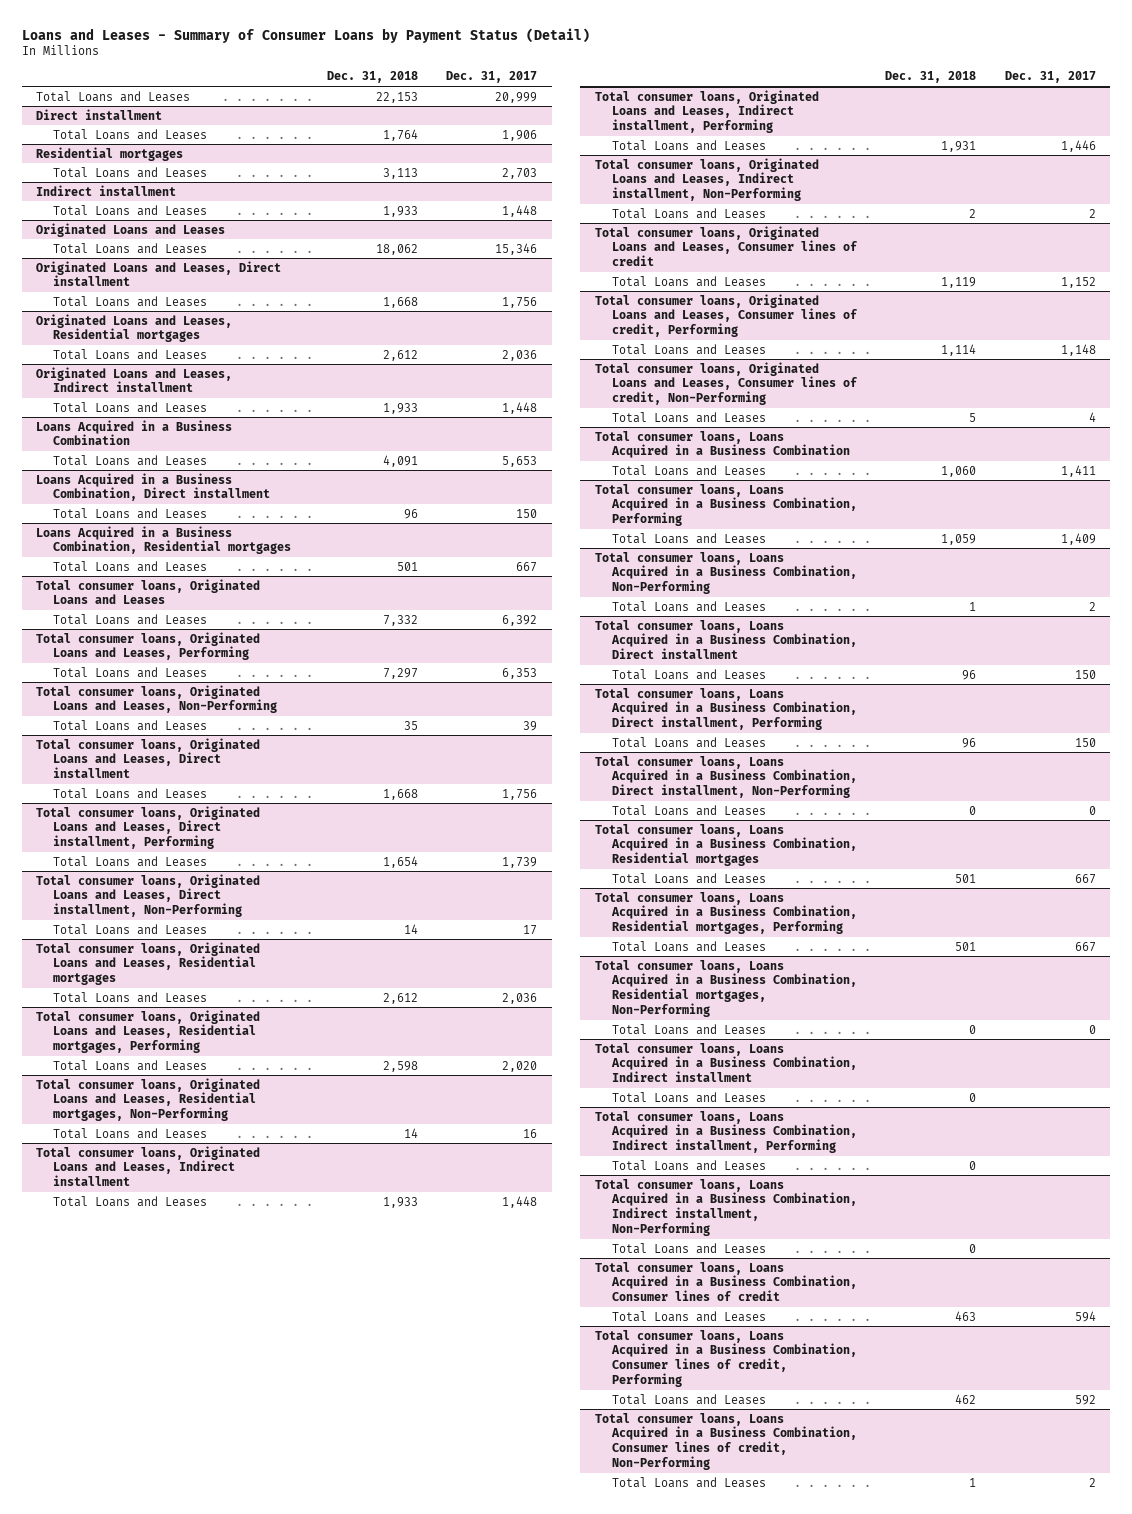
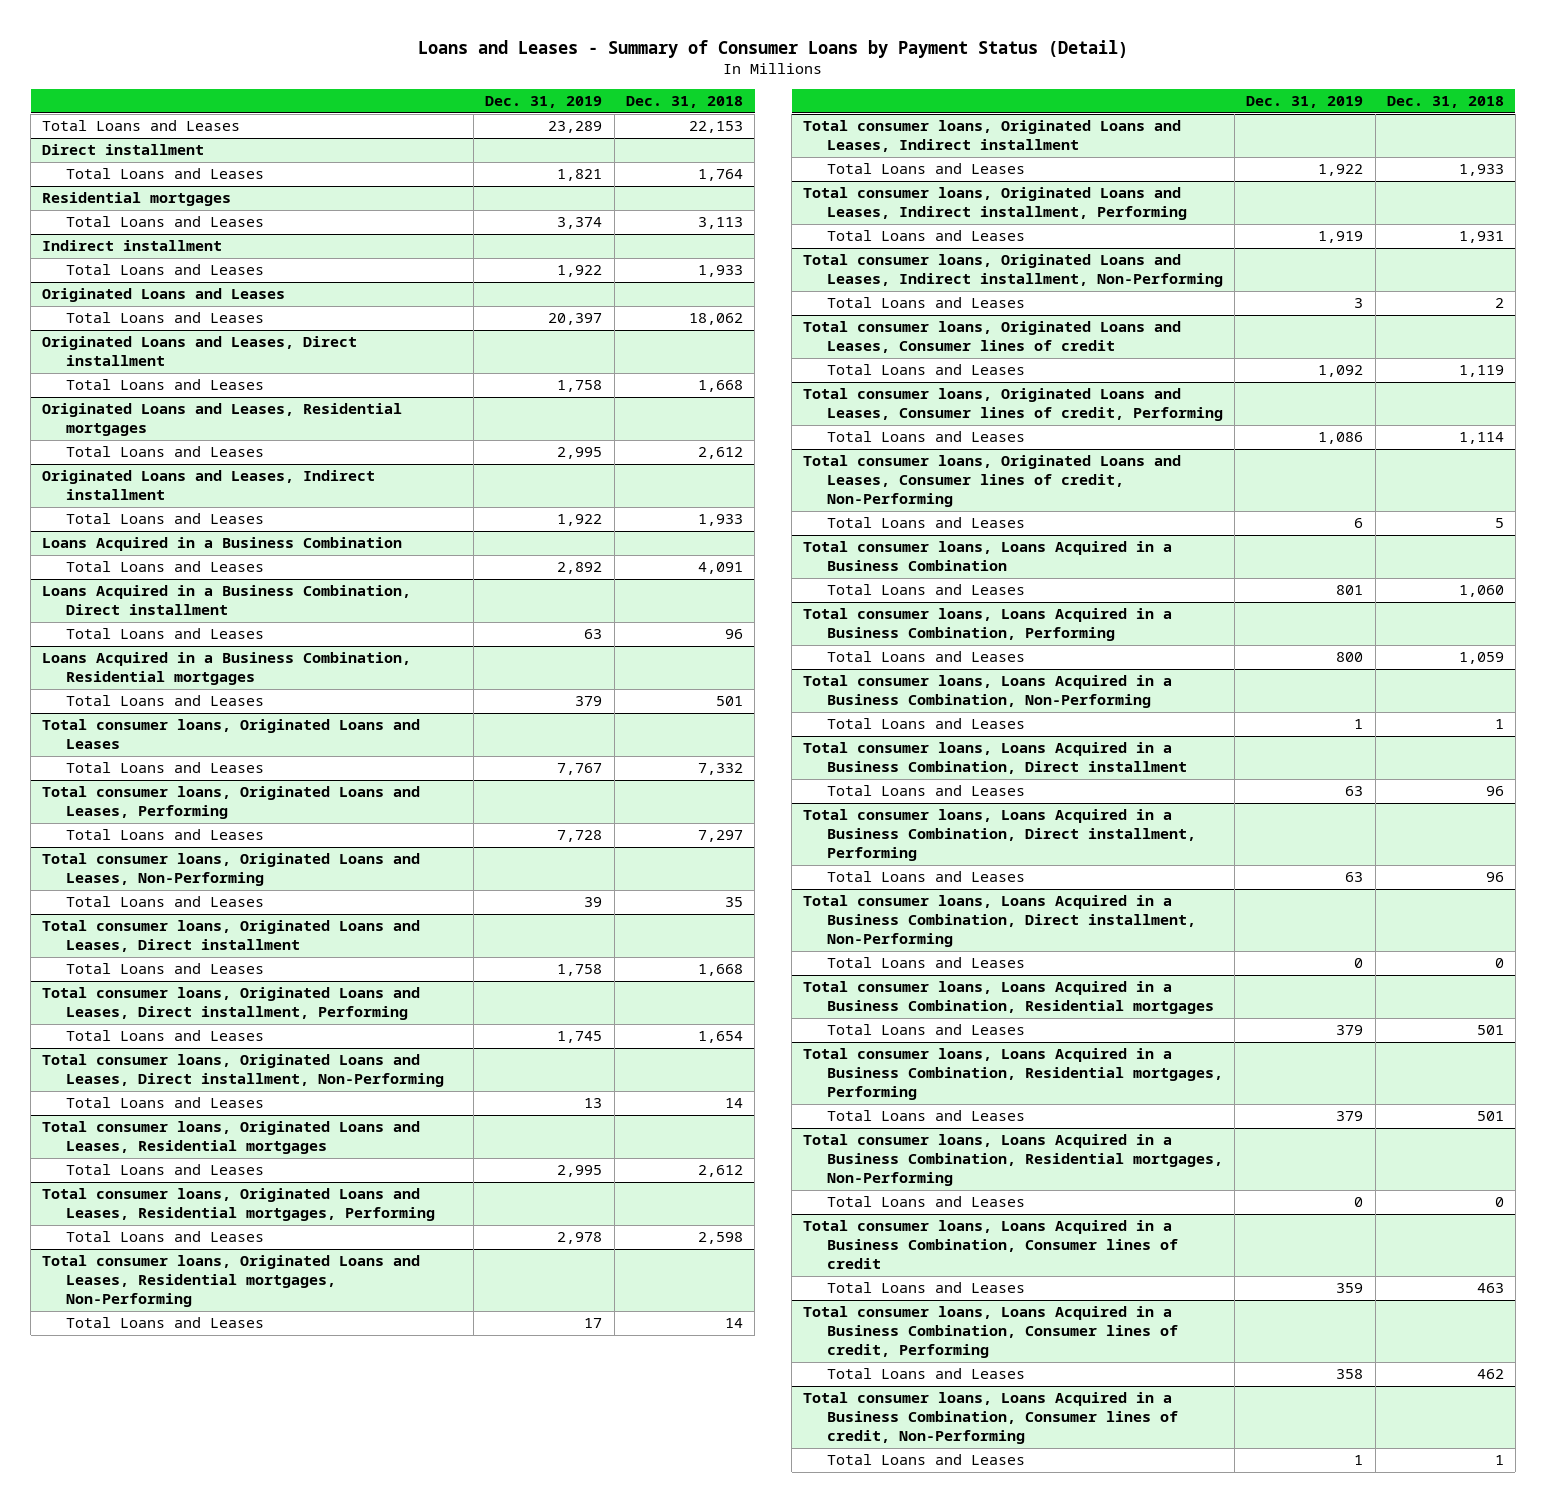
- | Dec. 31, 2018 | Dec. 31, 2017
+ | Dec. 31, 2019 | Dec. 31, 2018
- Total consumer loans, Loans Acquired in a Business Combination, Indirect installment
- Total Loans and Leases | 0 |
- Total consumer loans, Loans Acquired in a Business Combination, Indirect installment, Performing
- Total Loans and Leases | 0 |
- Total consumer loans, Loans Acquired in a Business Combination, Indirect installment, Non-Performing
- Total Loans and Leases | 0 |

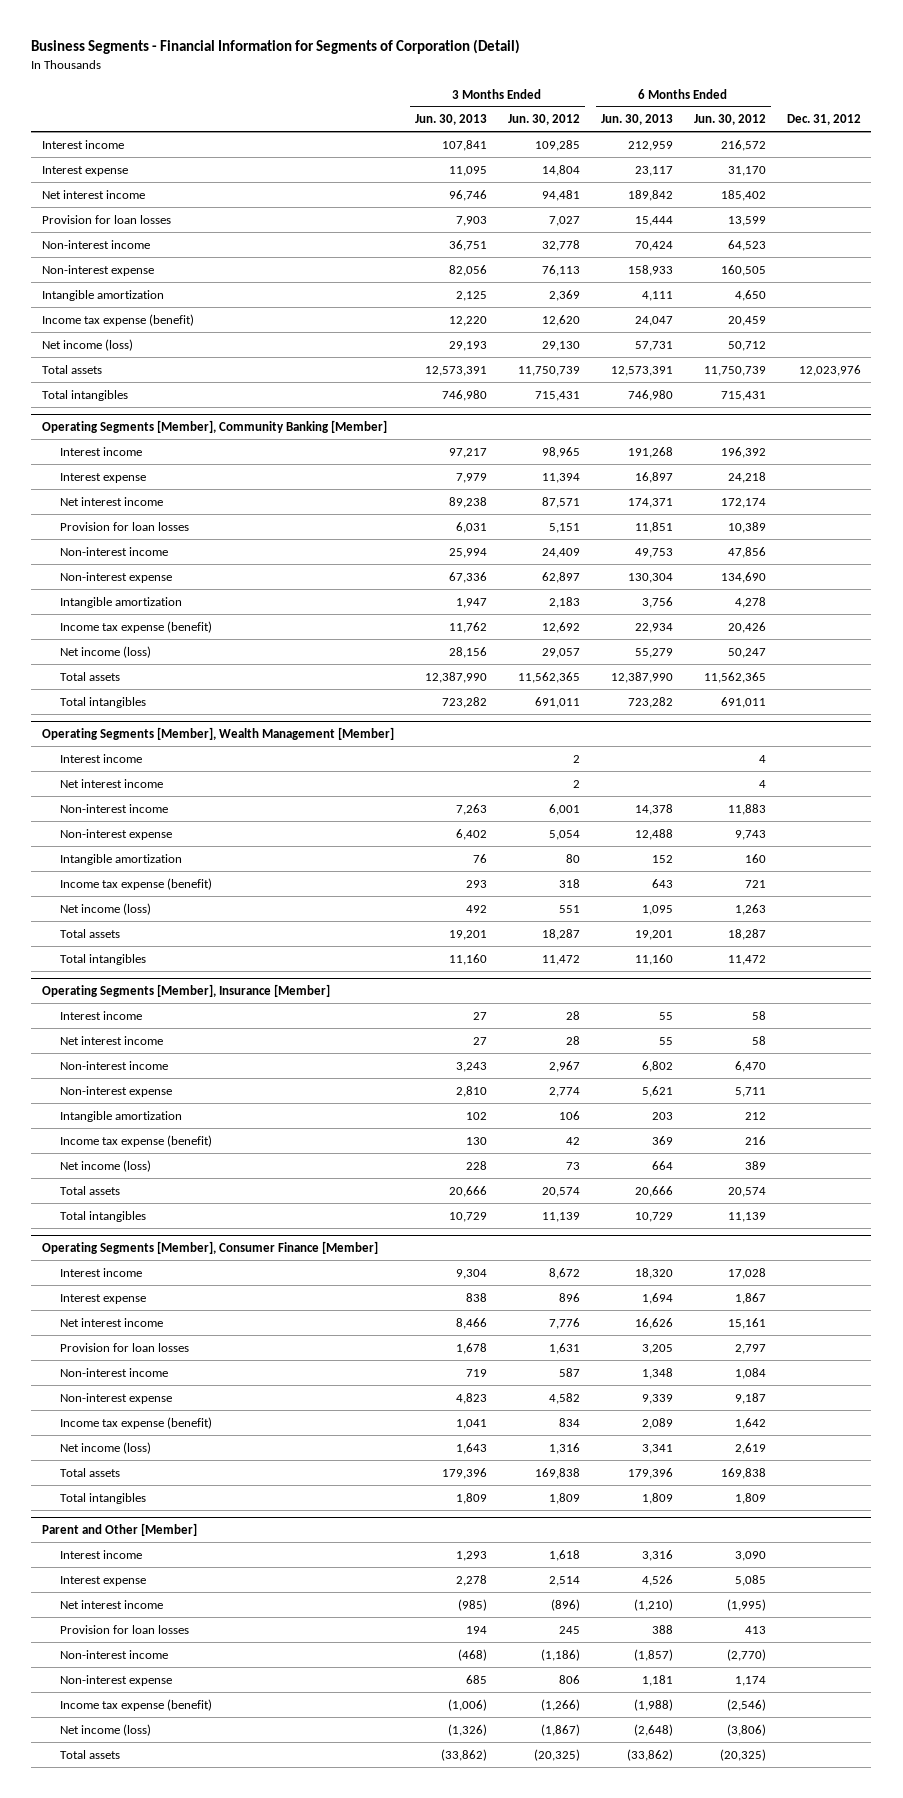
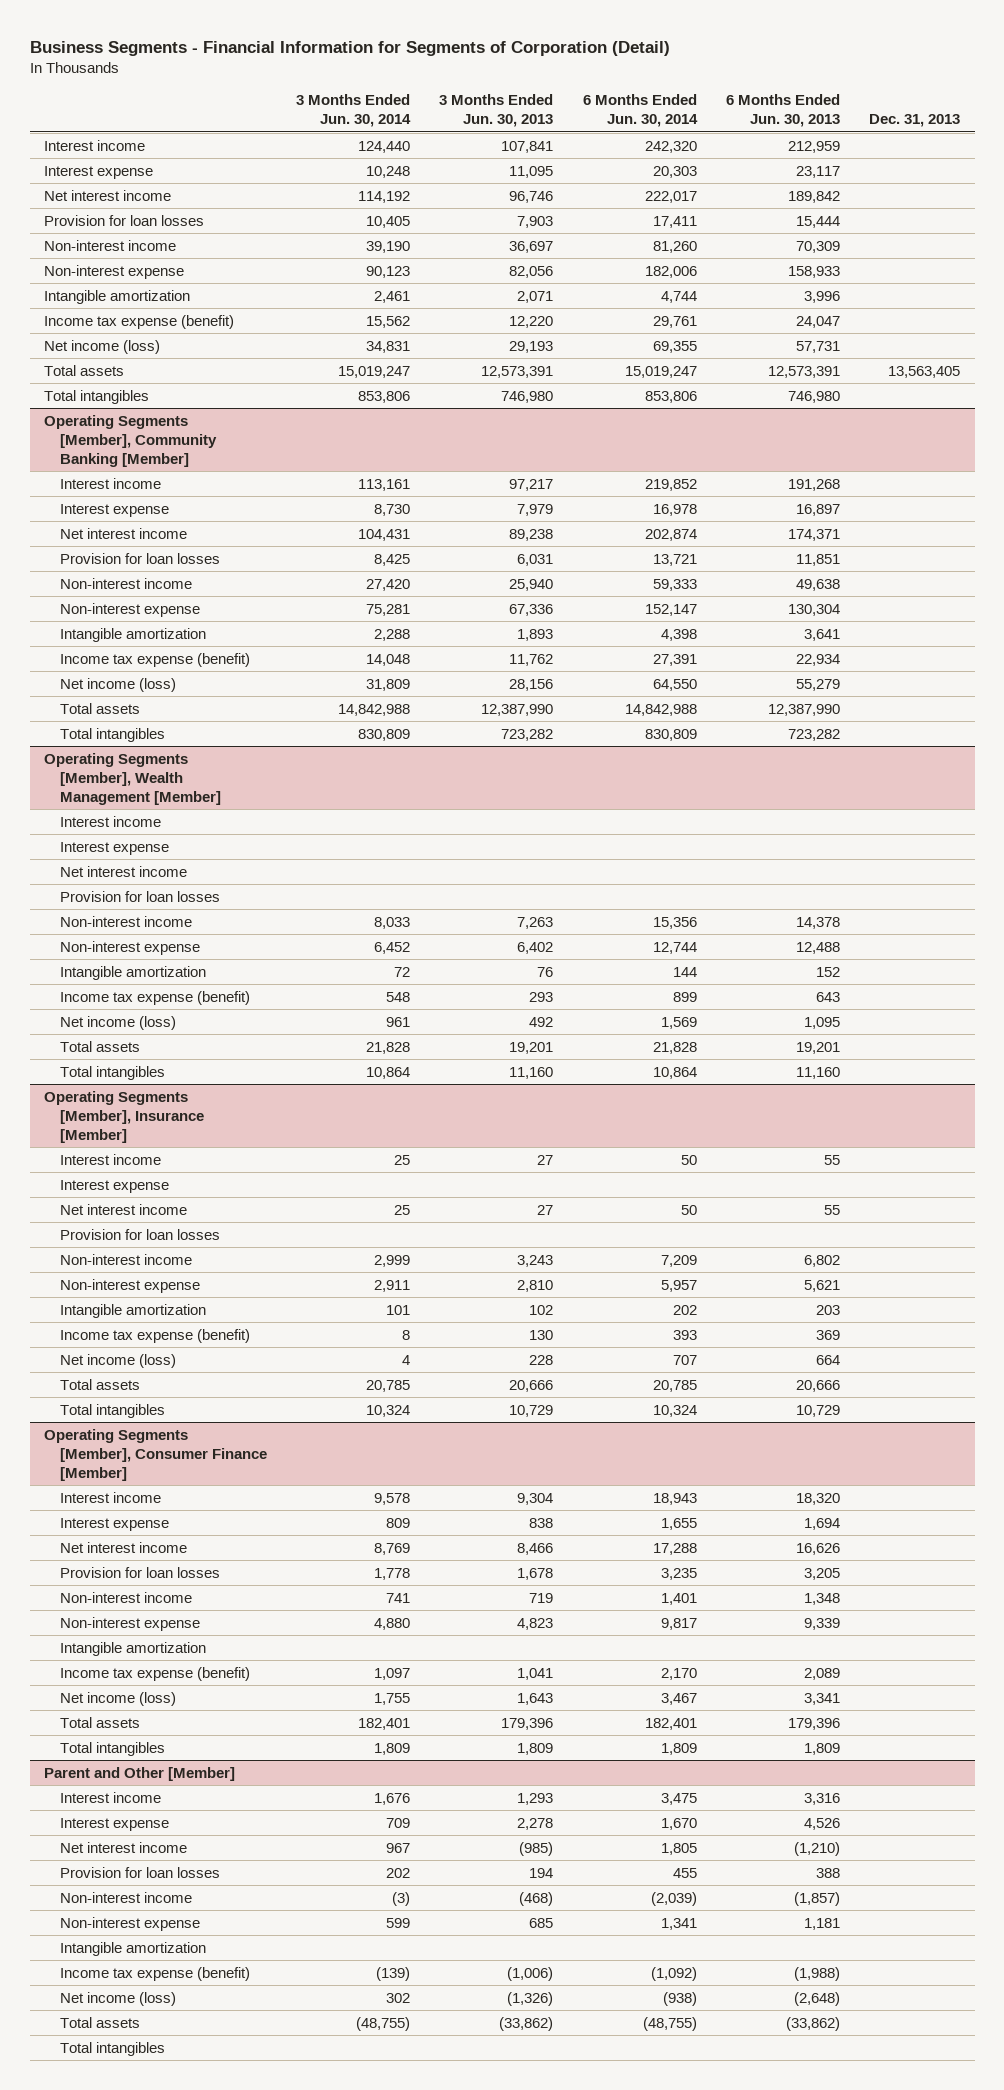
- | 3 Months Ended Jun. 30, 2013 | 3 Months Ended Jun. 30, 2012 | 6 Months Ended Jun. 30, 2013 | 6 Months Ended Jun. 30, 2012 | Dec. 31, 2012
+ | 3 Months Ended Jun. 30, 2014 | 3 Months Ended Jun. 30, 2013 | 6 Months Ended Jun. 30, 2014 | 6 Months Ended Jun. 30, 2013 | Dec. 31, 2013
- Non-interest income | 36,751 | 32,778 | 70,424 | 64,523 |
+ Non-interest income | 39,190 | 36,697 | 81,260 | 70,309 |
- Intangible amortization | 2,125 | 2,369 | 4,111 | 4,650 |
+ Intangible amortization | 2,461 | 2,071 | 4,744 | 3,996 |
@ Operating Segments [Member], Community Banking [Member]
- Non-interest income | 25,994 | 24,409 | 49,753 | 47,856 |
+ Non-interest income | 27,420 | 25,940 | 59,333 | 49,638 |
- Intangible amortization | 1,947 | 2,183 | 3,756 | 4,278 |
+ Intangible amortization | 2,288 | 1,893 | 4,398 | 3,641 |
@ Operating Segments [Member], Wealth Management [Member]
+ Interest expense
+ Provision for loan losses
@ Operating Segments [Member], Insurance [Member]
+ Interest expense
+ Provision for loan losses
@ Operating Segments [Member], Consumer Finance [Member]
+ Intangible amortization
@ Parent and Other [Member]
+ Intangible amortization
+ Total intangibles

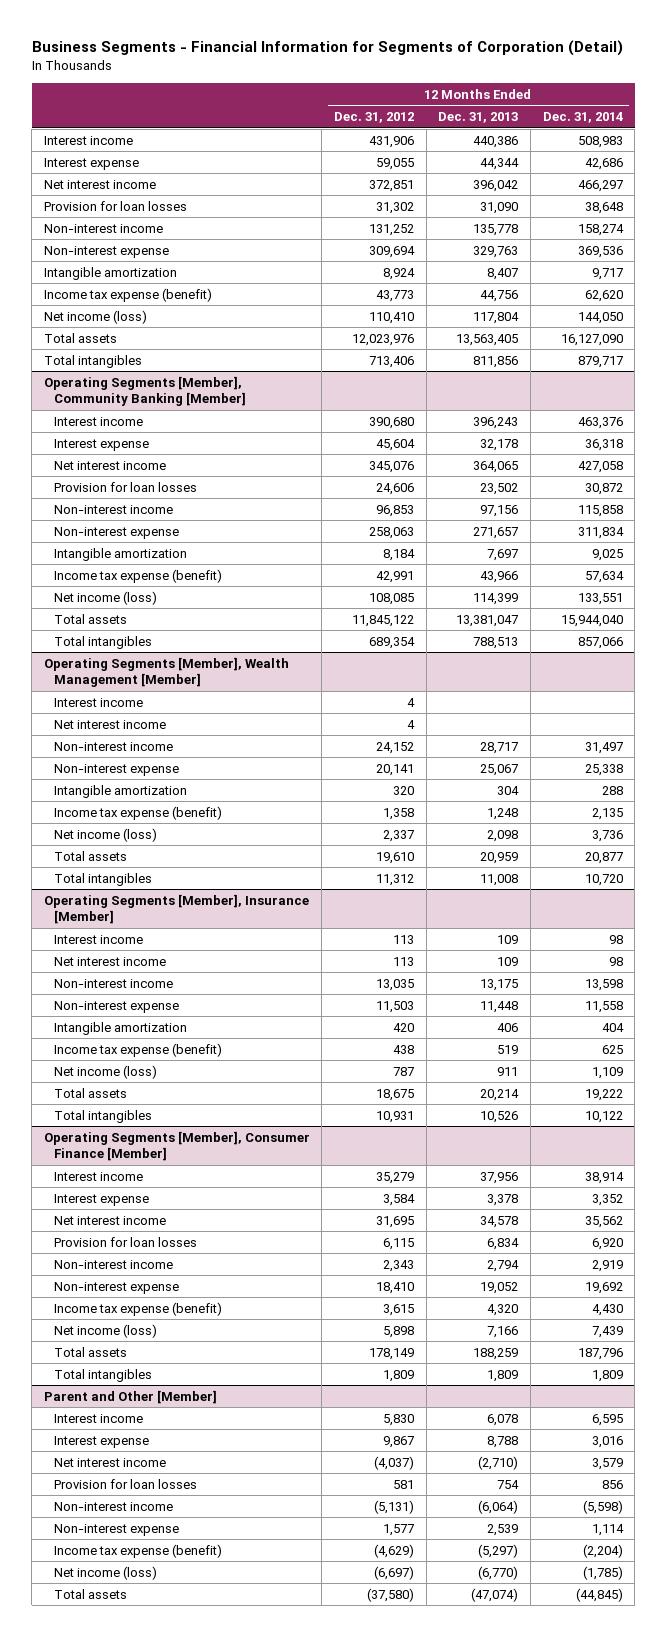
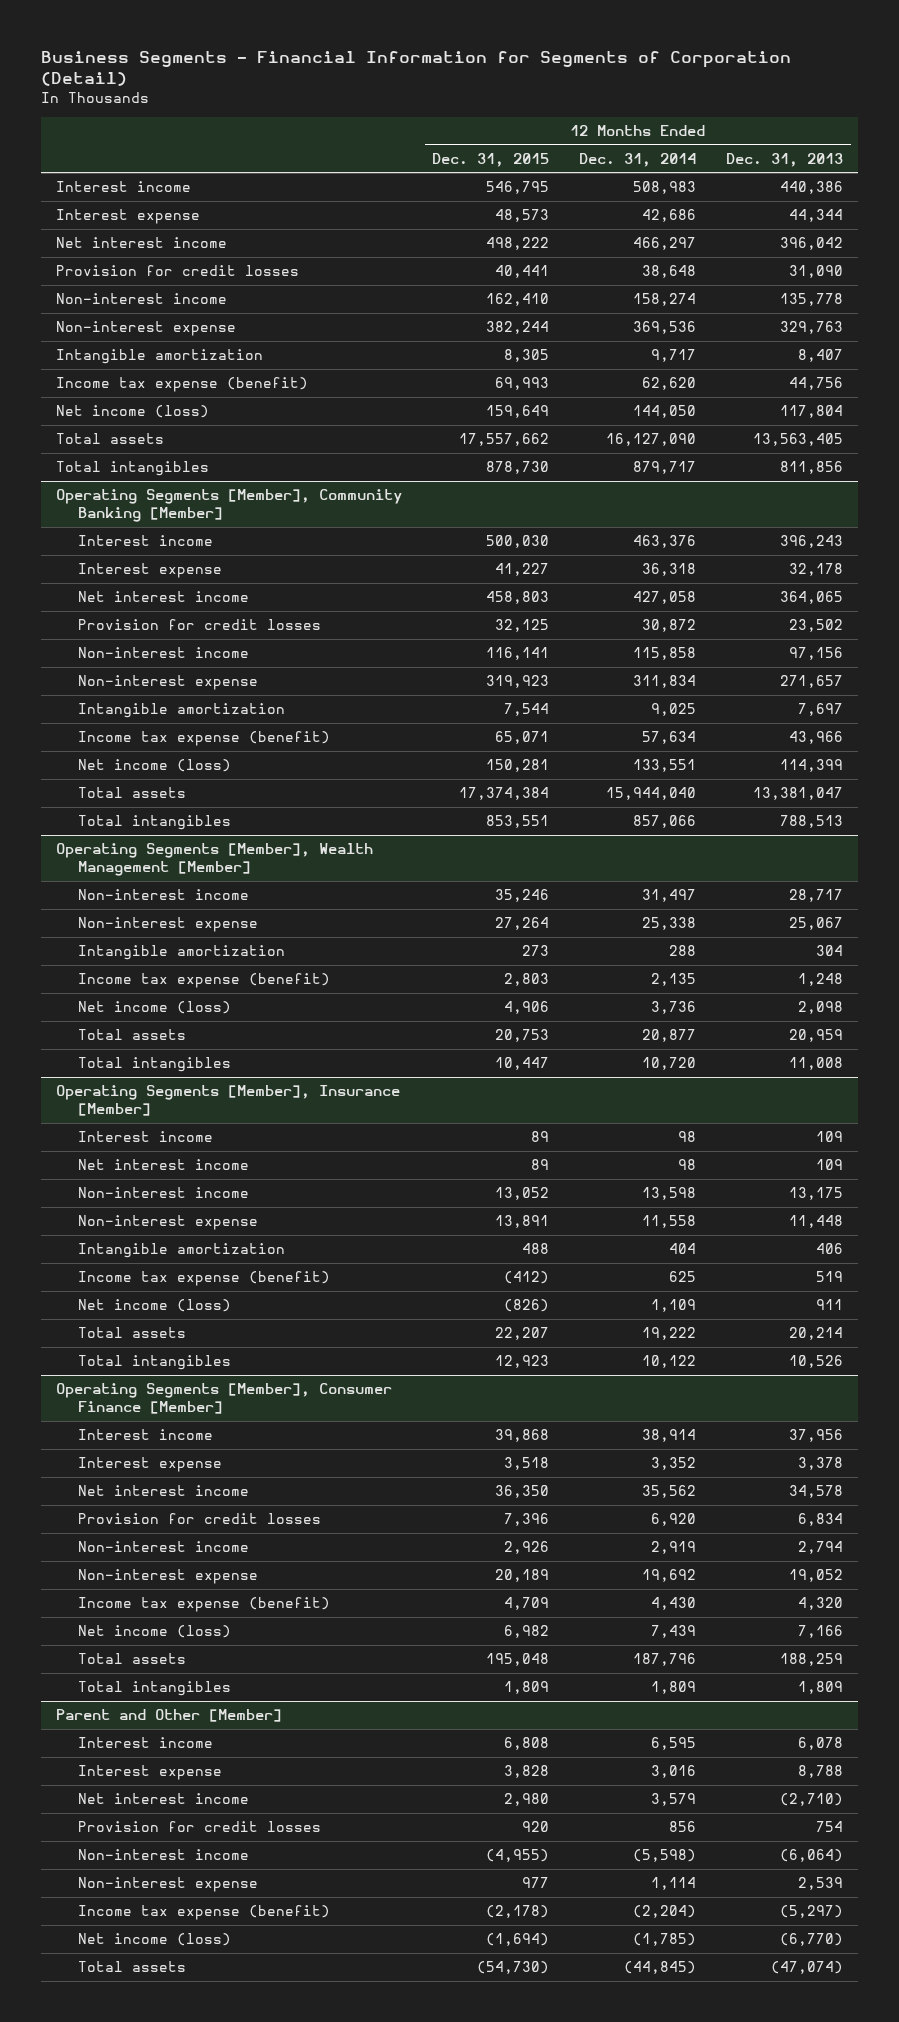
- | 12 Months Ended Dec. 31, 2012 | 12 Months Ended Dec. 31, 2013 | 12 Months Ended Dec. 31, 2014
+ | 12 Months Ended Dec. 31, 2015 | 12 Months Ended Dec. 31, 2014 | 12 Months Ended Dec. 31, 2013
- Provision for loan losses | 31,302 | 31,090 | 38,648
+ Provision for credit losses | 40,441 | 38,648 | 31,090
@ Operating Segments [Member], Community Banking [Member]
- Provision for loan losses | 24,606 | 23,502 | 30,872
+ Provision for credit losses | 32,125 | 30,872 | 23,502
@ Operating Segments [Member], Wealth Management [Member]
- Interest income | 4 | |
- Net interest income | 4 | |
@ Operating Segments [Member], Consumer Finance [Member]
- Provision for loan losses | 6,115 | 6,834 | 6,920
+ Provision for credit losses | 7,396 | 6,920 | 6,834
@ Parent and Other [Member]
- Provision for loan losses | 581 | 754 | 856
+ Provision for credit losses | 920 | 856 | 754

